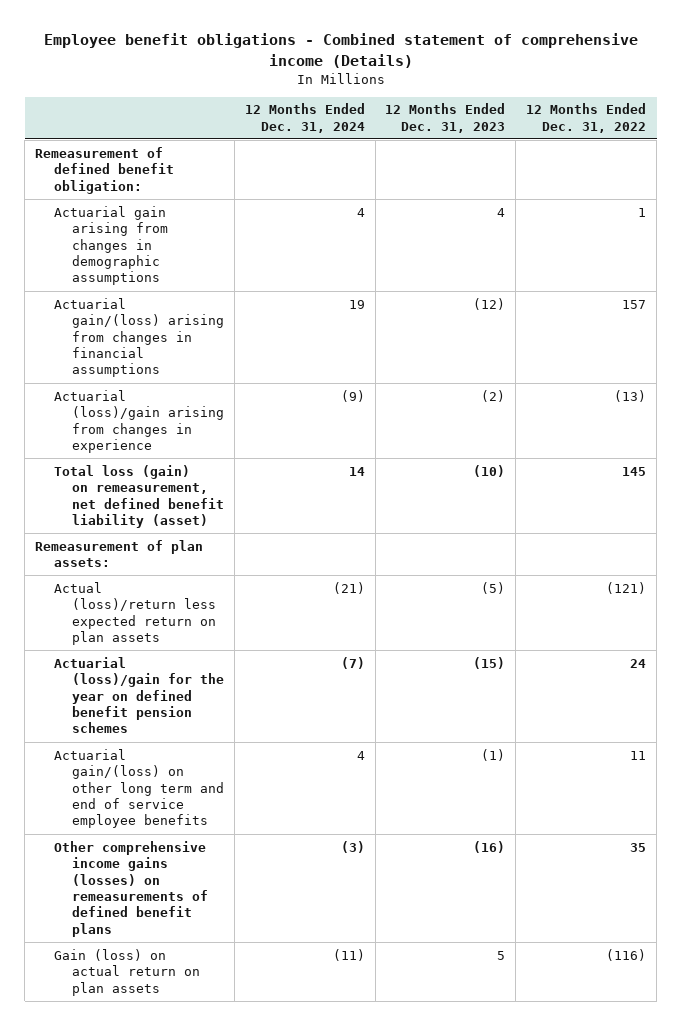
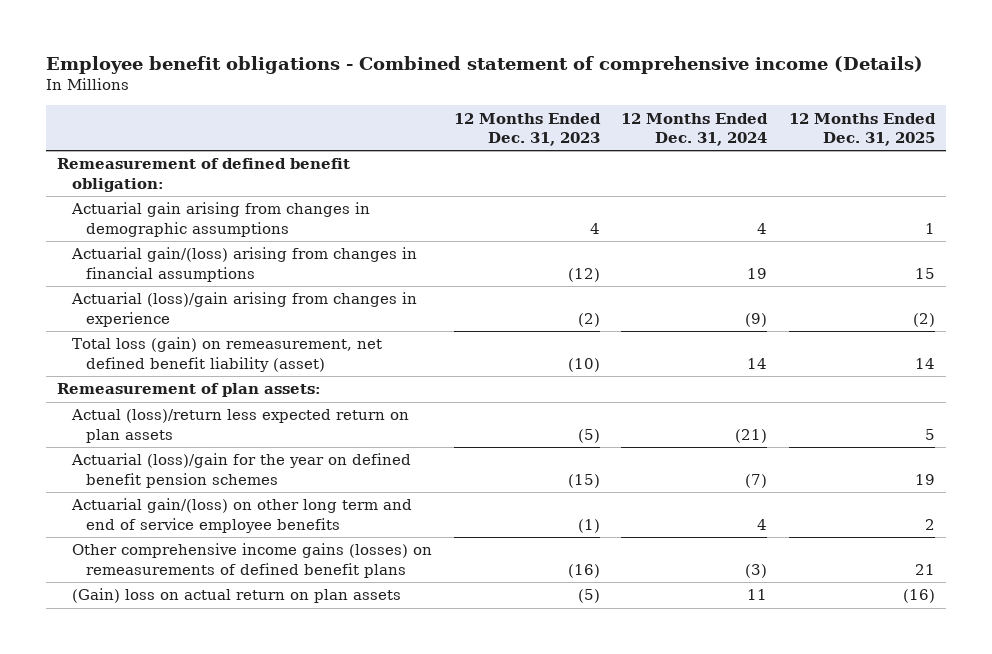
- | 12 Months Ended Dec. 31, 2024 | 12 Months Ended Dec. 31, 2023 | 12 Months Ended Dec. 31, 2022
+ | 12 Months Ended Dec. 31, 2023 | 12 Months Ended Dec. 31, 2024 | 12 Months Ended Dec. 31, 2025
- Gain (loss) on actual return on plan assets | (11) | 5 | (116)
+ (Gain) loss on actual return on plan assets | (5) | 11 | (16)

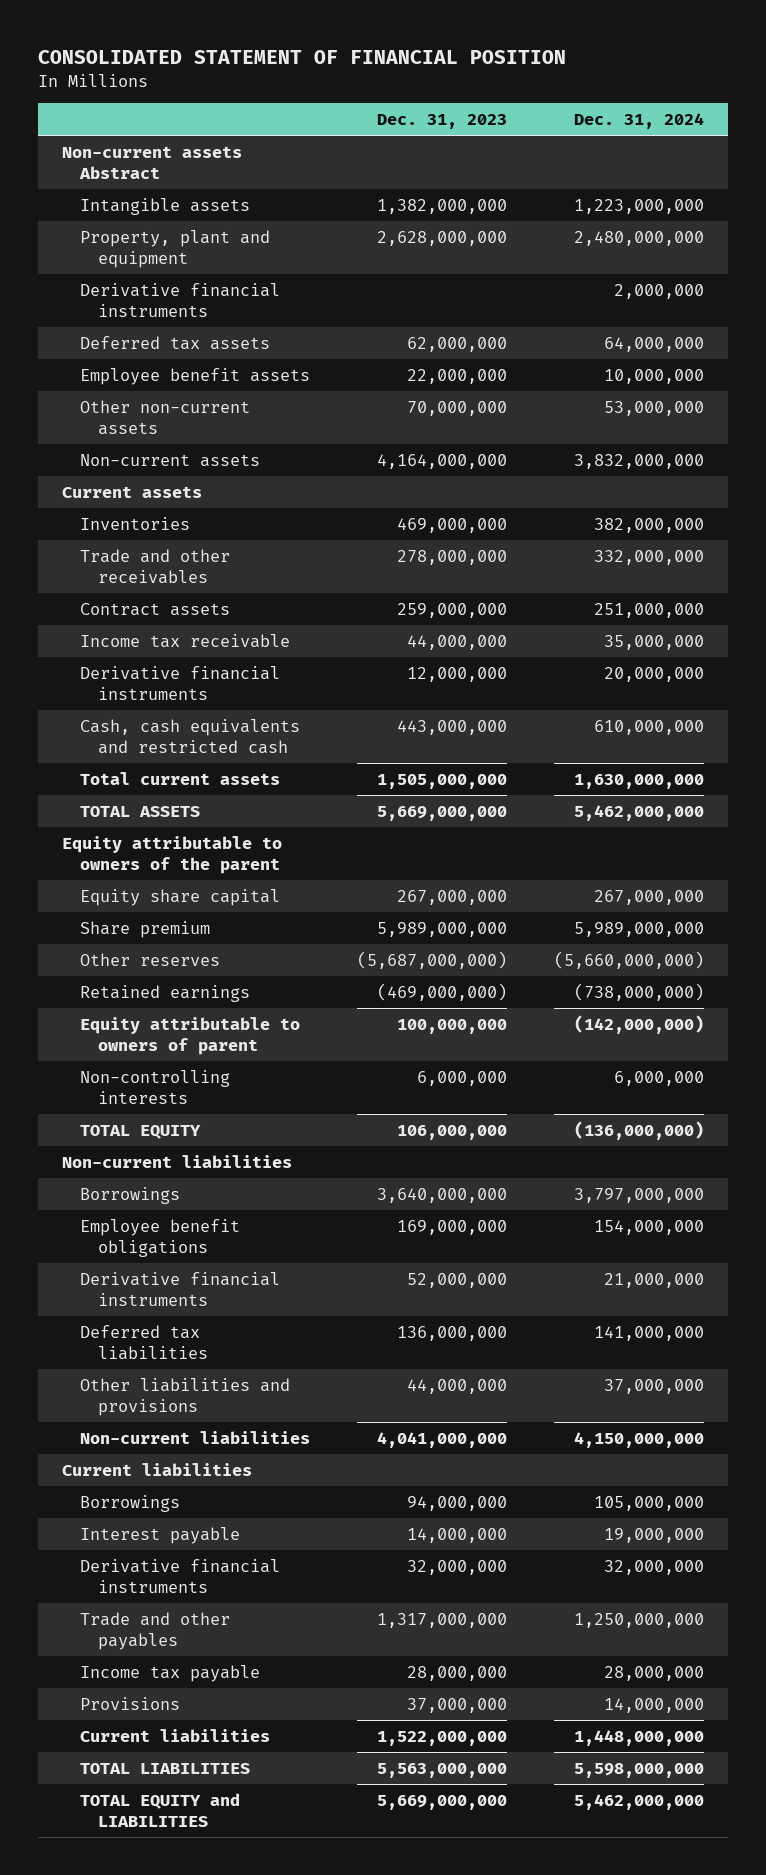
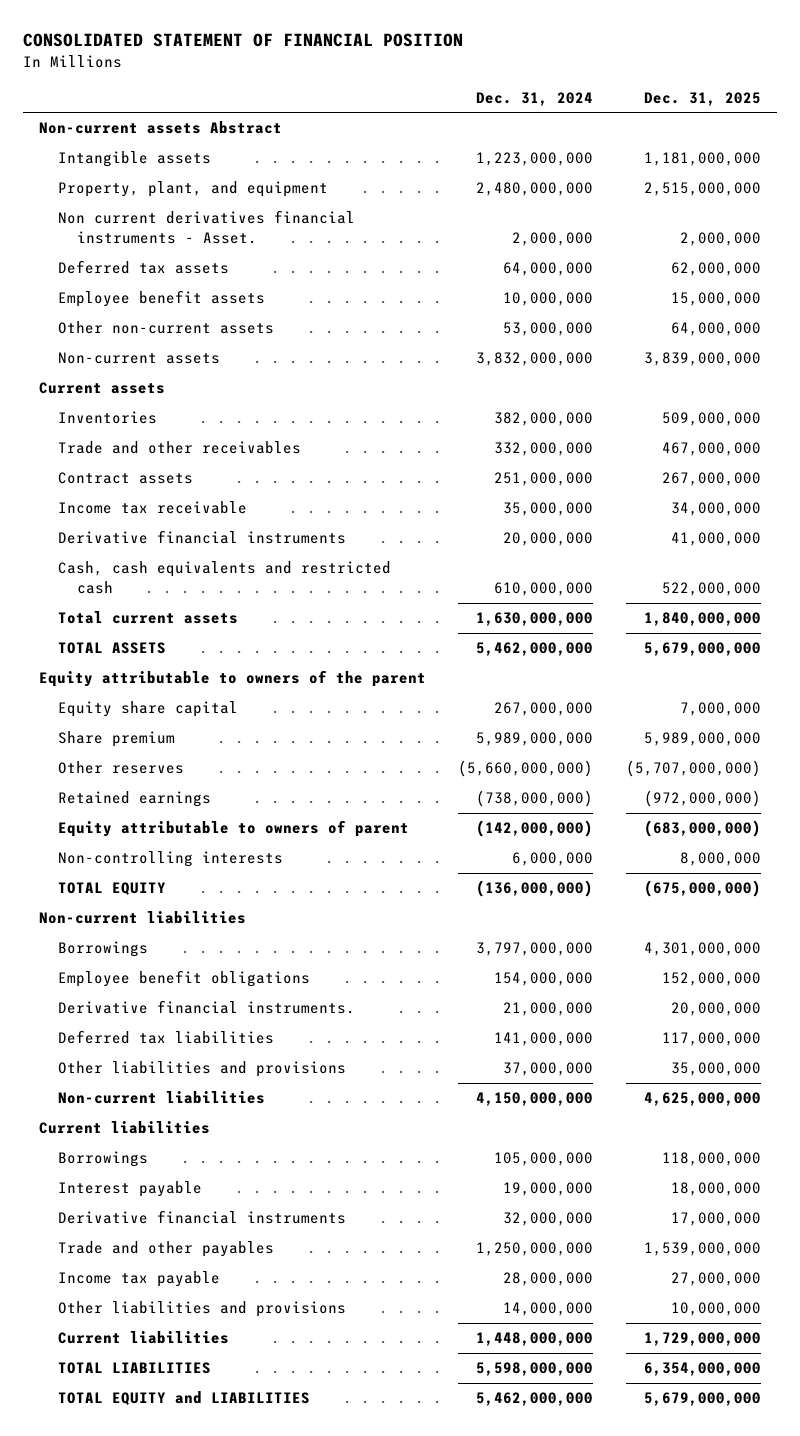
- | Dec. 31, 2023 | Dec. 31, 2024
+ | Dec. 31, 2024 | Dec. 31, 2025
- Property, plant and equipment | 2,628,000,000 | 2,480,000,000
- Derivative financial instruments | | 2,000,000
+ Property, plant, and equipment | 2,480,000,000 | 2,515,000,000
+ Non current derivatives financial instruments - Asset. | 2,000,000 | 2,000,000
- Derivative financial instruments | 52,000,000 | 21,000,000
+ Derivative financial instruments. | 21,000,000 | 20,000,000
- Provisions | 37,000,000 | 14,000,000
+ Other liabilities and provisions | 14,000,000 | 10,000,000

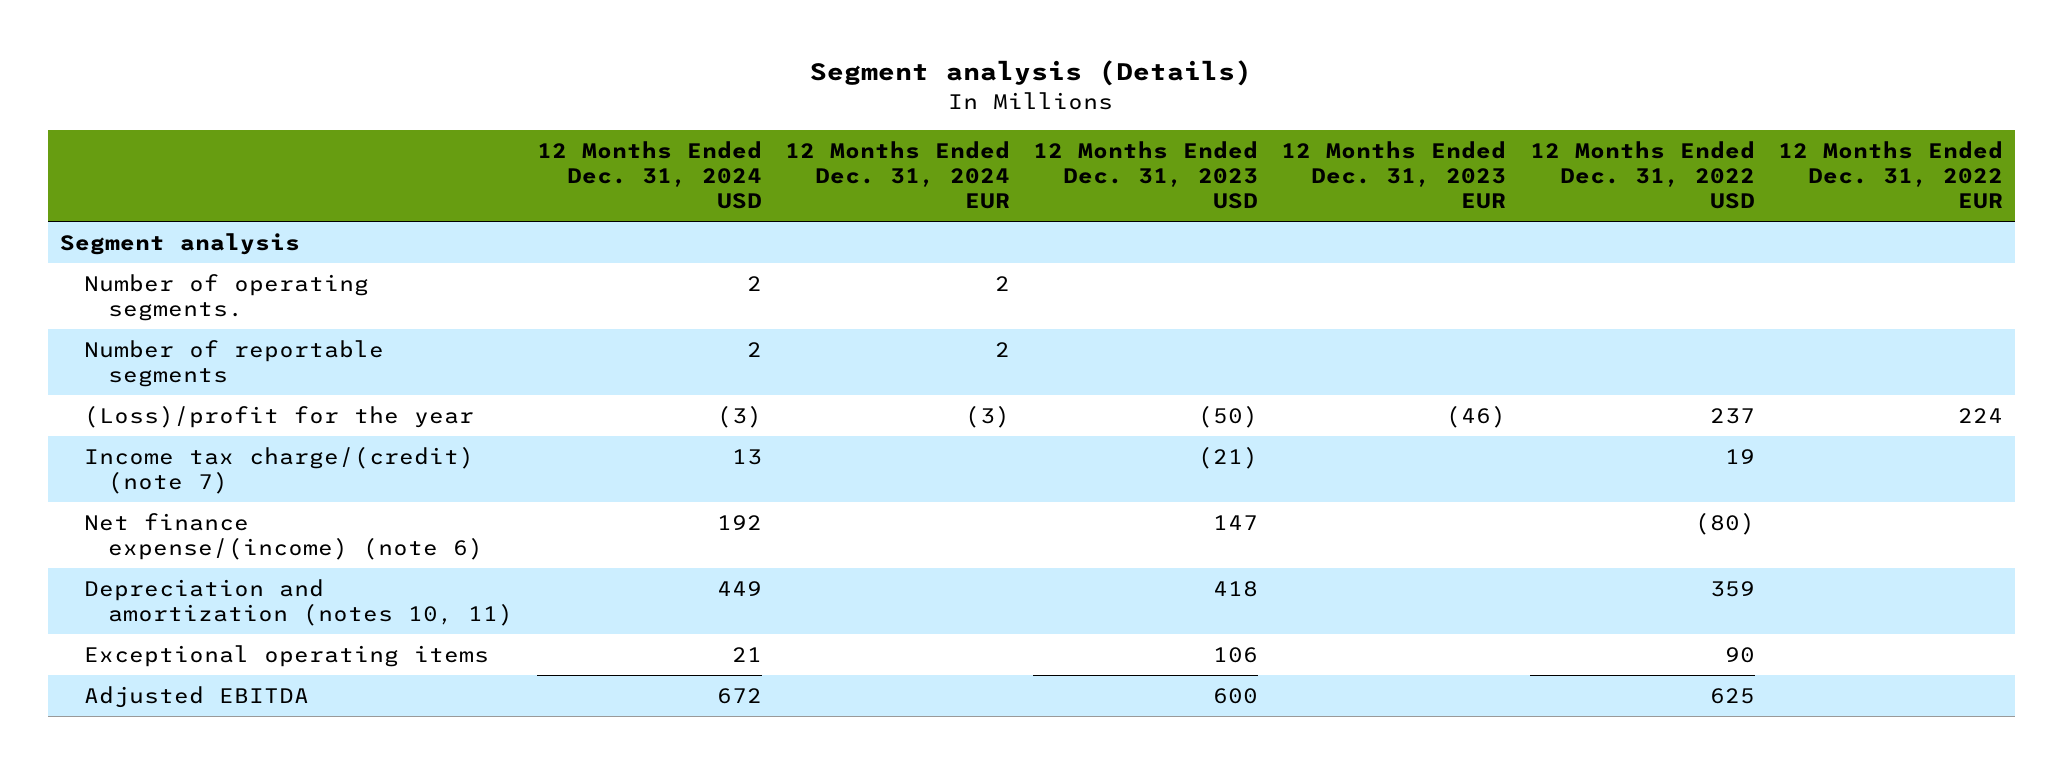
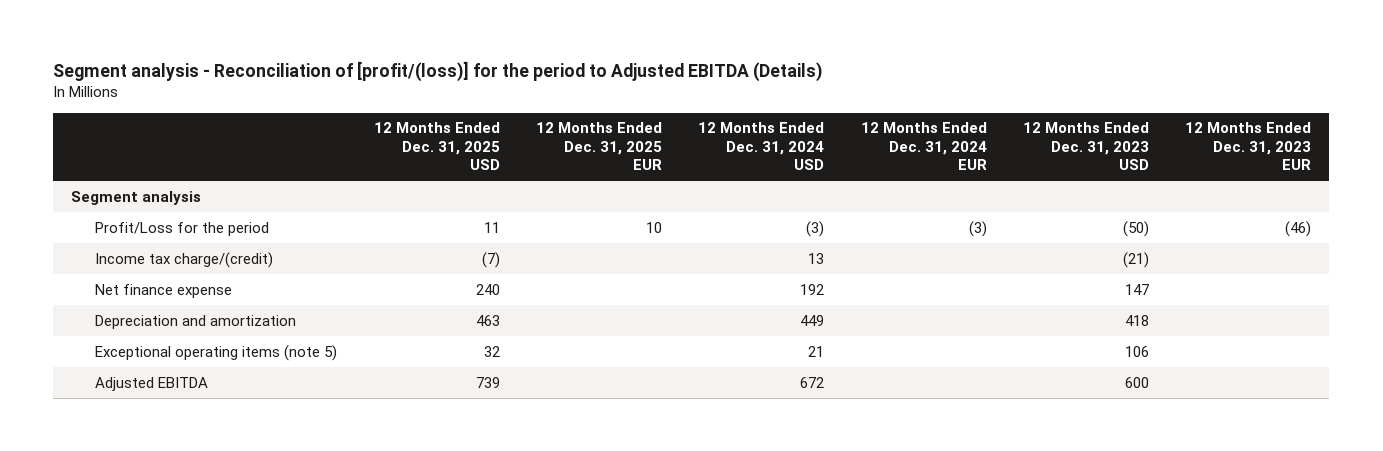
- Segment analysis (Details)
+ Segment analysis - Reconciliation of [profit/(loss)] for the period to Adjusted EBITDA (Details)
- | 12 Months Ended Dec. 31, 2024 USD | 12 Months Ended Dec. 31, 2024 EUR | 12 Months Ended Dec. 31, 2023 USD | 12 Months Ended Dec. 31, 2023 EUR | 12 Months Ended Dec. 31, 2022 USD | 12 Months Ended Dec. 31, 2022 EUR
+ | 12 Months Ended Dec. 31, 2025 USD | 12 Months Ended Dec. 31, 2025 EUR | 12 Months Ended Dec. 31, 2024 USD | 12 Months Ended Dec. 31, 2024 EUR | 12 Months Ended Dec. 31, 2023 USD | 12 Months Ended Dec. 31, 2023 EUR
- Number of operating segments. | 2 | 2 | | | |
- Number of reportable segments | 2 | 2 | | | |
- (Loss)/profit for the year | (3) | (3) | (50) | (46) | 237 | 224
- Income tax charge/(credit) (note 7) | 13 | | (21) | | 19 |
- Net finance expense/(income) (note 6) | 192 | | 147 | | (80) |
- Depreciation and amortization (notes 10, 11) | 449 | | 418 | | 359 |
- Exceptional operating items | 21 | | 106 | | 90 |
+ Profit/Loss for the period | 11 | 10 | (3) | (3) | (50) | (46)
+ Income tax charge/(credit) | (7) | | 13 | | (21) |
+ Net finance expense | 240 | | 192 | | 147 |
+ Depreciation and amortization | 463 | | 449 | | 418 |
+ Exceptional operating items (note 5) | 32 | | 21 | | 106 |

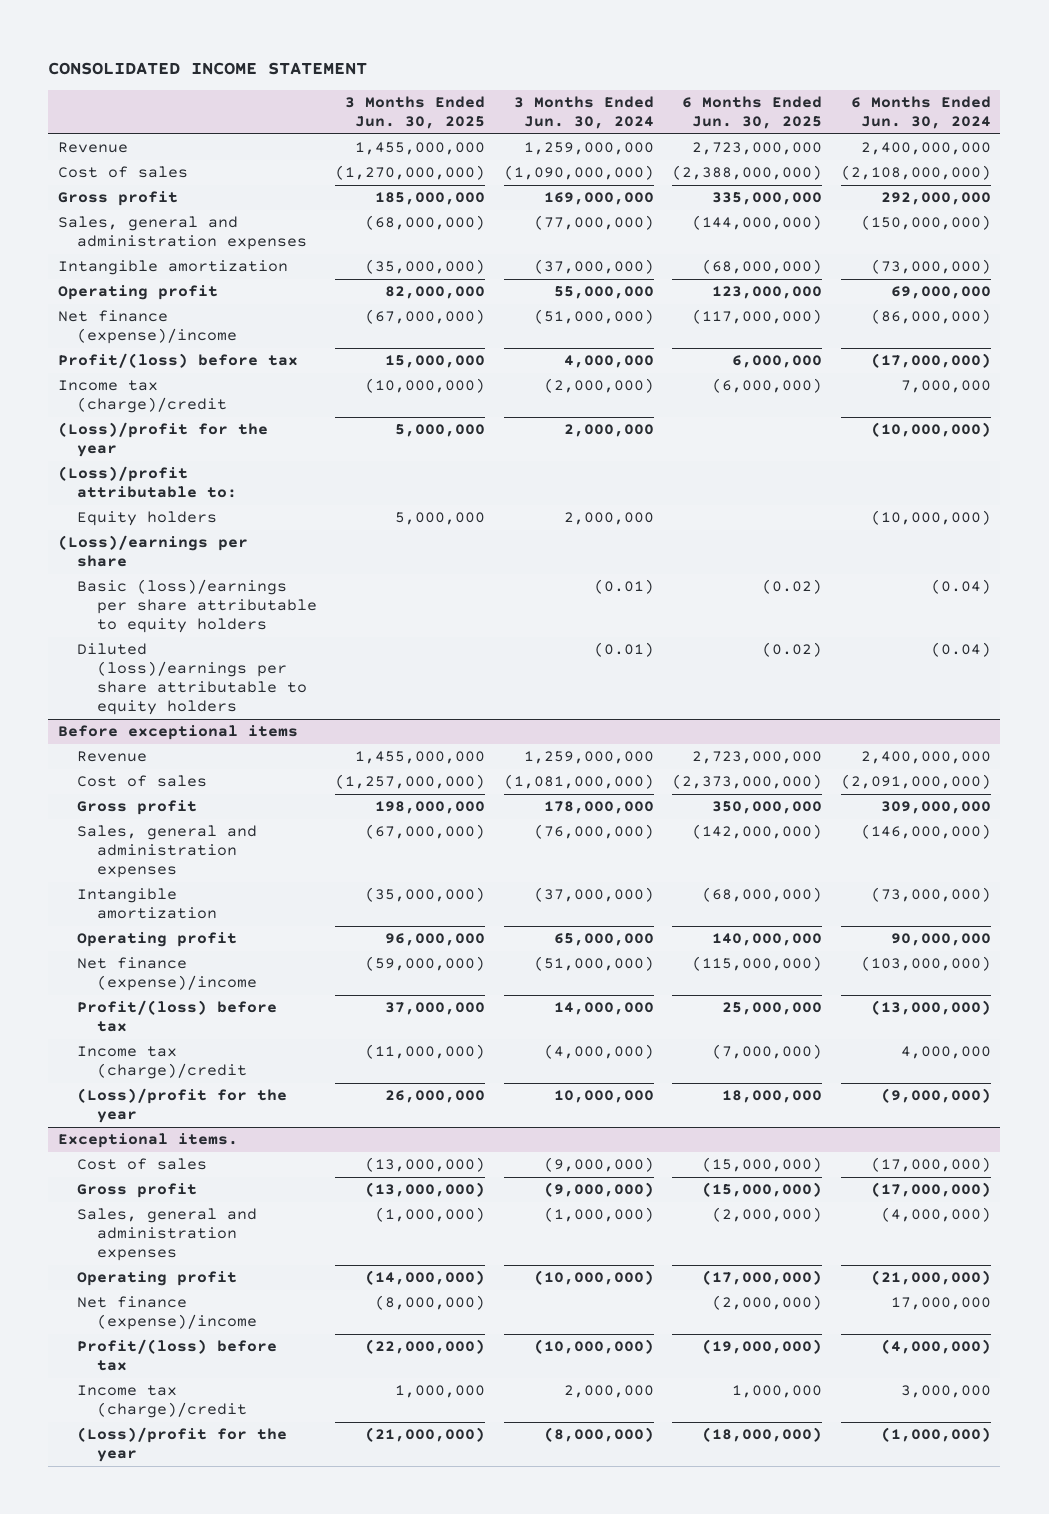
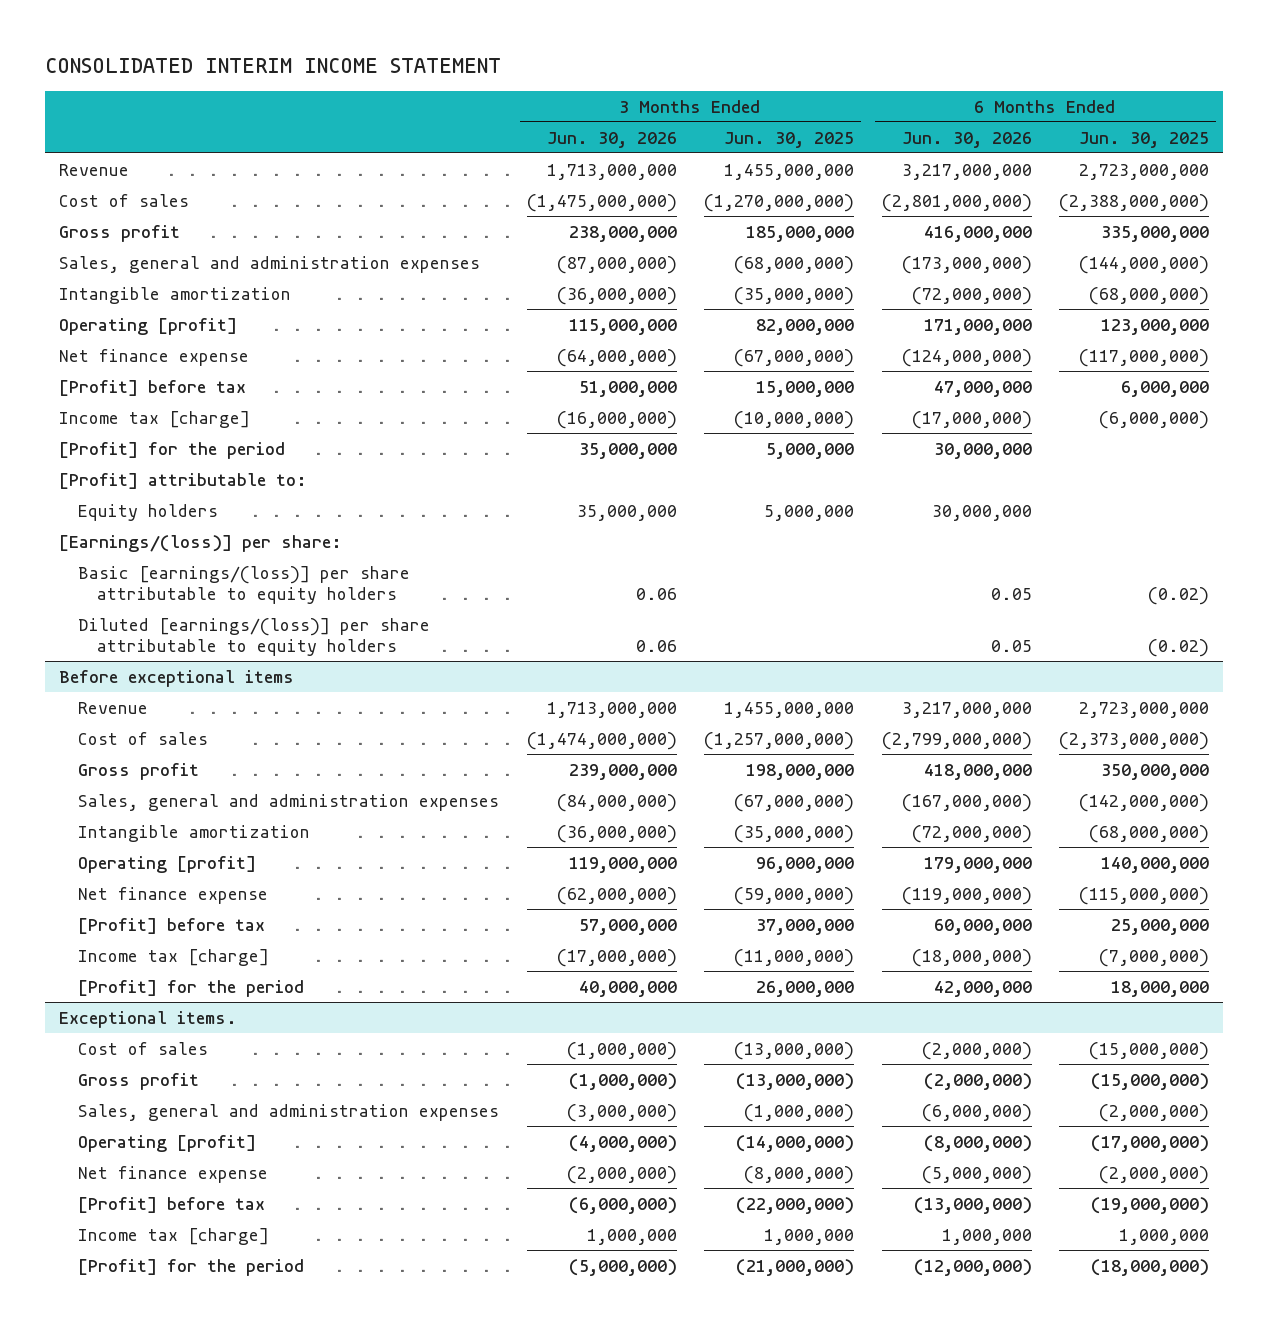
- CONSOLIDATED INCOME STATEMENT
+ CONSOLIDATED INTERIM INCOME STATEMENT
- | 3 Months Ended Jun. 30, 2025 | 3 Months Ended Jun. 30, 2024 | 6 Months Ended Jun. 30, 2025 | 6 Months Ended Jun. 30, 2024
+ | 3 Months Ended Jun. 30, 2026 | 3 Months Ended Jun. 30, 2025 | 6 Months Ended Jun. 30, 2026 | 6 Months Ended Jun. 30, 2025
- Operating profit | 82,000,000 | 55,000,000 | 123,000,000 | 69,000,000
- Net finance (expense)/income | (67,000,000) | (51,000,000) | (117,000,000) | (86,000,000)
- Profit/(loss) before tax | 15,000,000 | 4,000,000 | 6,000,000 | (17,000,000)
- Income tax (charge)/credit | (10,000,000) | (2,000,000) | (6,000,000) | 7,000,000
- (Loss)/profit for the year | 5,000,000 | 2,000,000 | | (10,000,000)
- (Loss)/profit attributable to:
+ Operating [profit] | 115,000,000 | 82,000,000 | 171,000,000 | 123,000,000
+ Net finance expense | (64,000,000) | (67,000,000) | (124,000,000) | (117,000,000)
+ [Profit] before tax | 51,000,000 | 15,000,000 | 47,000,000 | 6,000,000
+ Income tax [charge] | (16,000,000) | (10,000,000) | (17,000,000) | (6,000,000)
+ [Profit] for the period | 35,000,000 | 5,000,000 | 30,000,000 |
+ [Profit] attributable to:
- (Loss)/earnings per share
- Basic (loss)/earnings per share attributable to equity holders | | (0.01) | (0.02) | (0.04)
- Diluted (loss)/earnings per share attributable to equity holders | | (0.01) | (0.02) | (0.04)
+ [Earnings/(loss)] per share:
+ Basic [earnings/(loss)] per share attributable to equity holders | 0.06 | | 0.05 | (0.02)
+ Diluted [earnings/(loss)] per share attributable to equity holders | 0.06 | | 0.05 | (0.02)
@ Before exceptional items
- Operating profit | 96,000,000 | 65,000,000 | 140,000,000 | 90,000,000
- Net finance (expense)/income | (59,000,000) | (51,000,000) | (115,000,000) | (103,000,000)
- Profit/(loss) before tax | 37,000,000 | 14,000,000 | 25,000,000 | (13,000,000)
- Income tax (charge)/credit | (11,000,000) | (4,000,000) | (7,000,000) | 4,000,000
- (Loss)/profit for the year | 26,000,000 | 10,000,000 | 18,000,000 | (9,000,000)
+ Operating [profit] | 119,000,000 | 96,000,000 | 179,000,000 | 140,000,000
+ Net finance expense | (62,000,000) | (59,000,000) | (119,000,000) | (115,000,000)
+ [Profit] before tax | 57,000,000 | 37,000,000 | 60,000,000 | 25,000,000
+ Income tax [charge] | (17,000,000) | (11,000,000) | (18,000,000) | (7,000,000)
+ [Profit] for the period | 40,000,000 | 26,000,000 | 42,000,000 | 18,000,000
@ Exceptional items.
- Operating profit | (14,000,000) | (10,000,000) | (17,000,000) | (21,000,000)
- Net finance (expense)/income | (8,000,000) | | (2,000,000) | 17,000,000
- Profit/(loss) before tax | (22,000,000) | (10,000,000) | (19,000,000) | (4,000,000)
- Income tax (charge)/credit | 1,000,000 | 2,000,000 | 1,000,000 | 3,000,000
- (Loss)/profit for the year | (21,000,000) | (8,000,000) | (18,000,000) | (1,000,000)
+ Operating [profit] | (4,000,000) | (14,000,000) | (8,000,000) | (17,000,000)
+ Net finance expense | (2,000,000) | (8,000,000) | (5,000,000) | (2,000,000)
+ [Profit] before tax | (6,000,000) | (22,000,000) | (13,000,000) | (19,000,000)
+ Income tax [charge] | 1,000,000 | 1,000,000 | 1,000,000 | 1,000,000
+ [Profit] for the period | (5,000,000) | (21,000,000) | (12,000,000) | (18,000,000)

